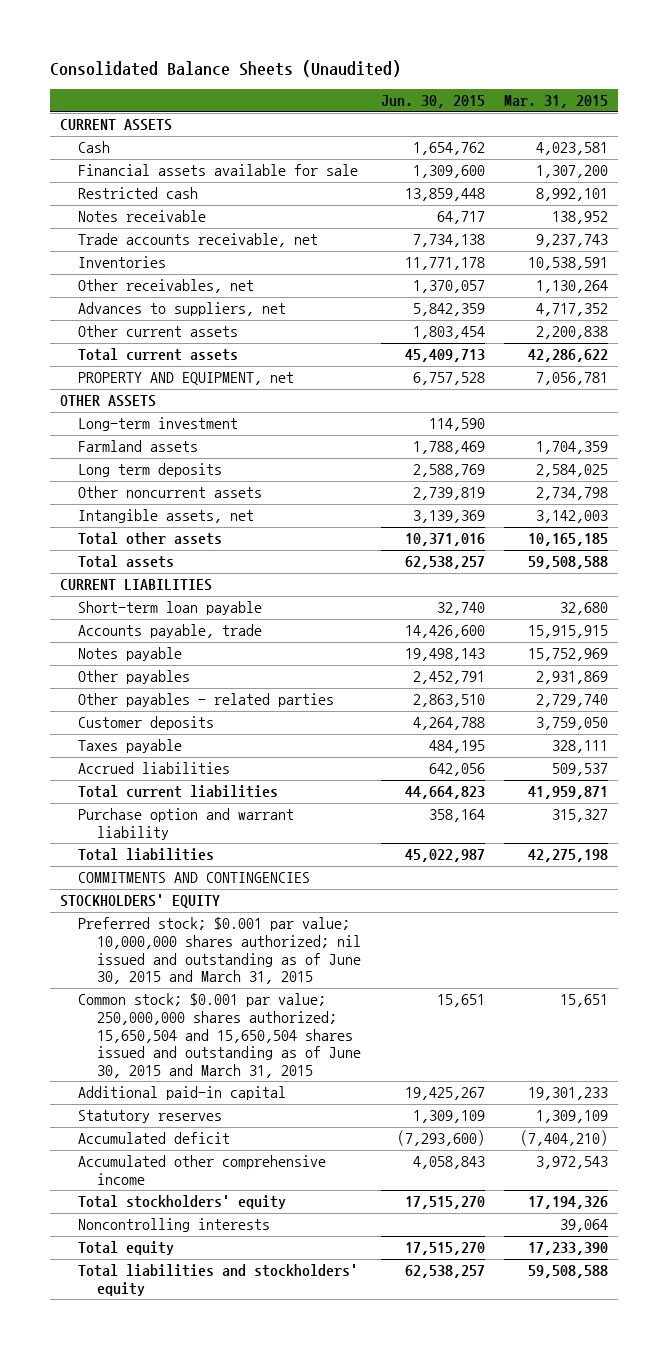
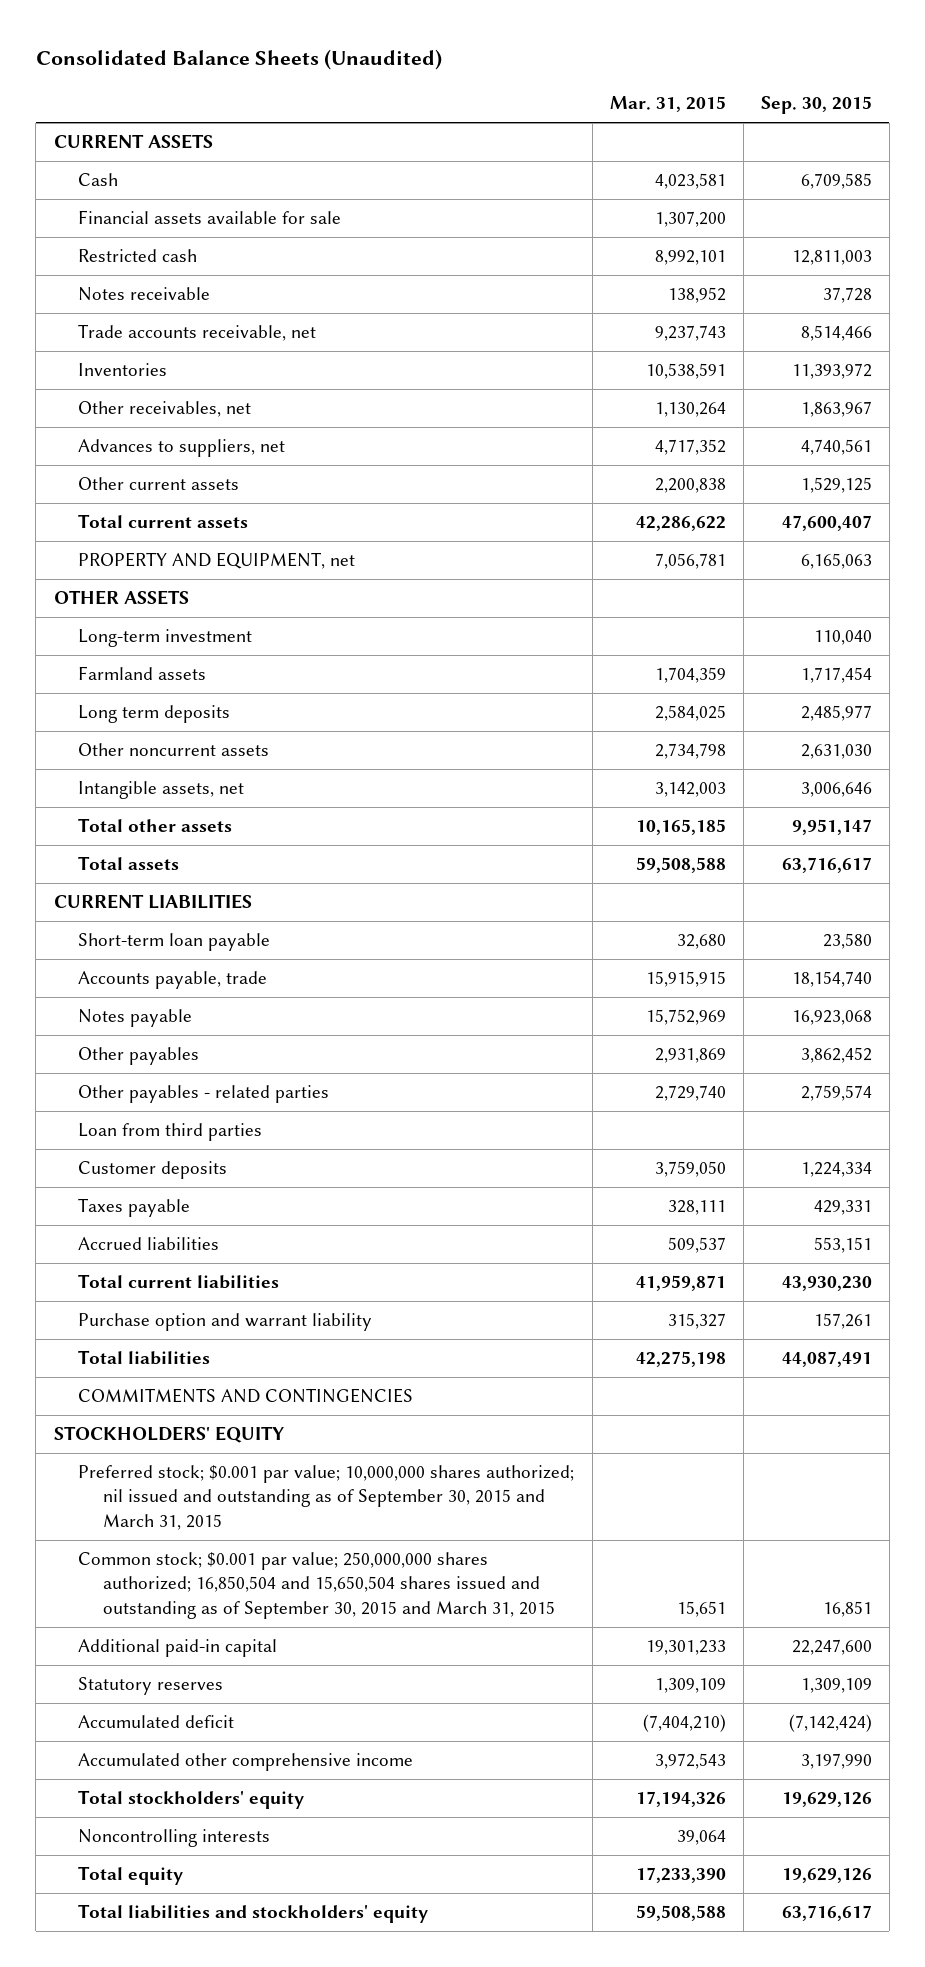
- | Jun. 30, 2015 | Mar. 31, 2015
+ | Mar. 31, 2015 | Sep. 30, 2015
+ Loan from third parties
- Preferred stock; $0.001 par value; 10,000,000 shares authorized; nil issued and outstanding as of June 30, 2015 and March 31, 2015
- Common stock; $0.001 par value; 250,000,000 shares authorized; 15,650,504 and 15,650,504 shares issued and outstanding as of June 30, 2015 and March 31, 2015 | 15,651 | 15,651
+ Preferred stock; $0.001 par value; 10,000,000 shares authorized; nil issued and outstanding as of September 30, 2015 and March 31, 2015
+ Common stock; $0.001 par value; 250,000,000 shares authorized; 16,850,504 and 15,650,504 shares issued and outstanding as of September 30, 2015 and March 31, 2015 | 15,651 | 16,851

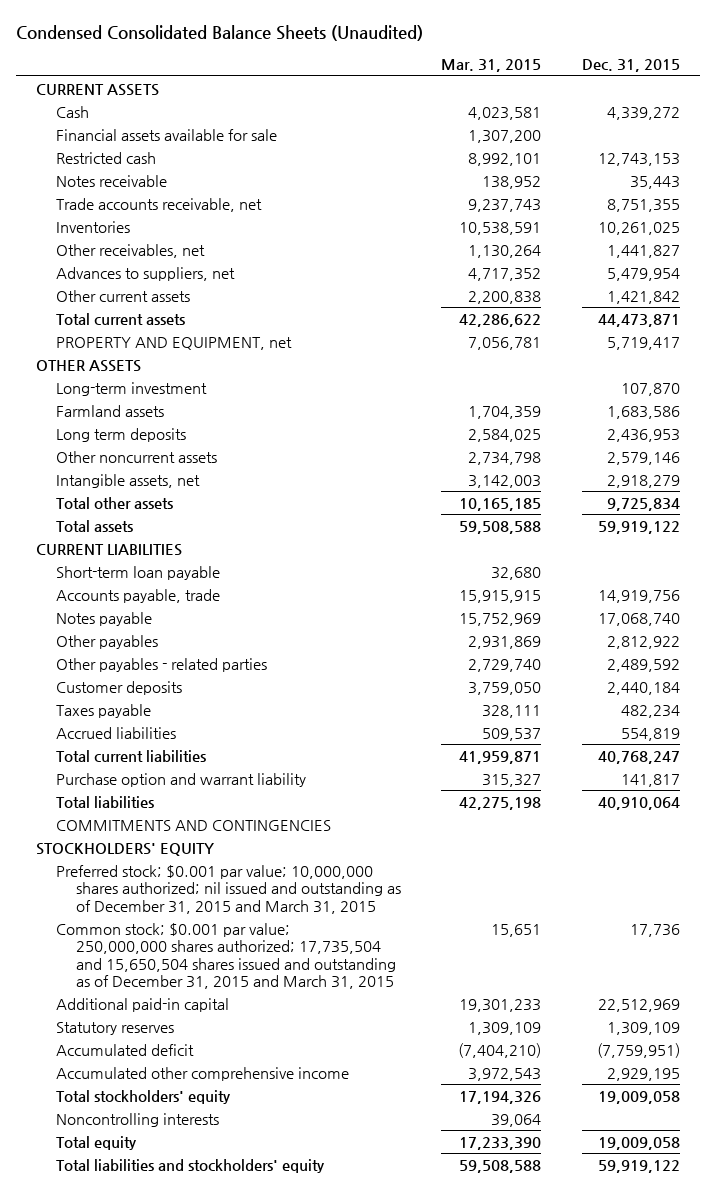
- Consolidated Balance Sheets (Unaudited)
+ Condensed Consolidated Balance Sheets (Unaudited)
- | Mar. 31, 2015 | Sep. 30, 2015
+ | Mar. 31, 2015 | Dec. 31, 2015
- Loan from third parties
- Preferred stock; $0.001 par value; 10,000,000 shares authorized; nil issued and outstanding as of September 30, 2015 and March 31, 2015
- Common stock; $0.001 par value; 250,000,000 shares authorized; 16,850,504 and 15,650,504 shares issued and outstanding as of September 30, 2015 and March 31, 2015 | 15,651 | 16,851
+ Preferred stock; $0.001 par value; 10,000,000 shares authorized; nil issued and outstanding as of December 31, 2015 and March 31, 2015
+ Common stock; $0.001 par value; 250,000,000 shares authorized; 17,735,504 and 15,650,504 shares issued and outstanding as of December 31, 2015 and March 31, 2015 | 15,651 | 17,736

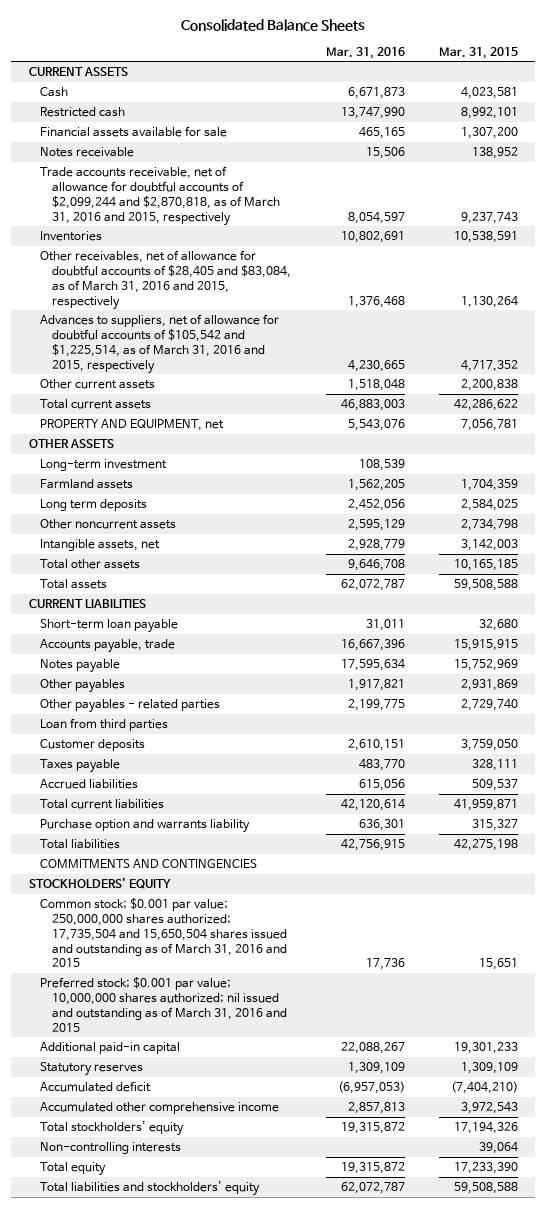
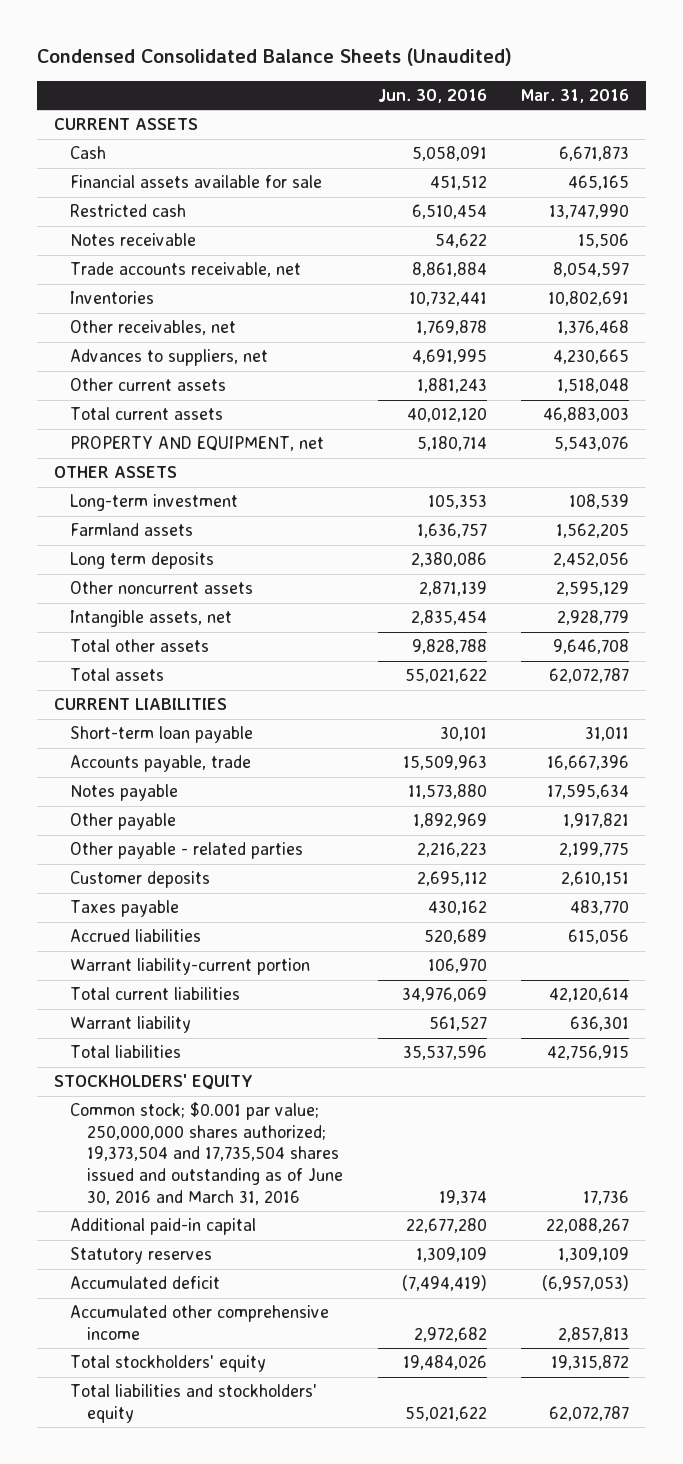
- Consolidated Balance Sheets
+ Condensed Consolidated Balance Sheets (Unaudited)
- | Mar. 31, 2016 | Mar. 31, 2015
+ | Jun. 30, 2016 | Mar. 31, 2016
moved down: Restricted cash | 6,510,454 | 13,747,990
- Trade accounts receivable, net of allowance for doubtful accounts of $2,099,244 and $2,870,818, as of March 31, 2016 and 2015, respectively | 8,054,597 | 9,237,743
+ Trade accounts receivable, net | 8,861,884 | 8,054,597
- Other receivables, net of allowance for doubtful accounts of $28,405 and $83,084, as of March 31, 2016 and 2015, respectively | 1,376,468 | 1,130,264
- Advances to suppliers, net of allowance for doubtful accounts of $105,542 and $1,225,514, as of March 31, 2016 and 2015, respectively | 4,230,665 | 4,717,352
+ Other receivables, net | 1,769,878 | 1,376,468
+ Advances to suppliers, net | 4,691,995 | 4,230,665
- Other payables | 1,917,821 | 2,931,869
- Other payables - related parties | 2,199,775 | 2,729,740
- Loan from third parties
+ Other payable | 1,892,969 | 1,917,821
+ Other payable - related parties | 2,216,223 | 2,199,775
+ Warrant liability-current portion | 106,970 |
- Purchase option and warrants liability | 636,301 | 315,327
+ Warrant liability | 561,527 | 636,301
- COMMITMENTS AND CONTINGENCIES
- Common stock; $0.001 par value; 250,000,000 shares authorized; 17,735,504 and 15,650,504 shares issued and outstanding as of March 31, 2016 and 2015 | 17,736 | 15,651
- Preferred stock; $0.001 par value; 10,000,000 shares authorized; nil issued and outstanding as of March 31, 2016 and 2015
+ Common stock; $0.001 par value; 250,000,000 shares authorized; 19,373,504 and 17,735,504 shares issued and outstanding as of June 30, 2016 and March 31, 2016 | 19,374 | 17,736
- Non-controlling interests | | 39,064
- Total equity | 19,315,872 | 17,233,390

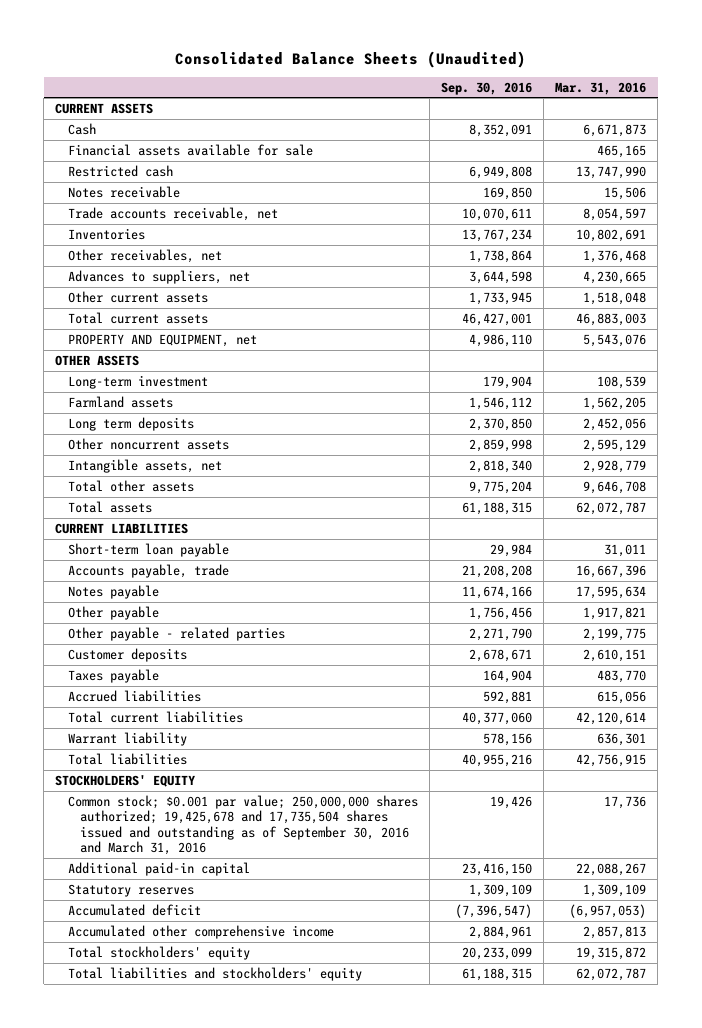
- Condensed Consolidated Balance Sheets (Unaudited)
+ Consolidated Balance Sheets (Unaudited)
- | Jun. 30, 2016 | Mar. 31, 2016
+ | Sep. 30, 2016 | Mar. 31, 2016
- Warrant liability-current portion | 106,970 |
- Common stock; $0.001 par value; 250,000,000 shares authorized; 19,373,504 and 17,735,504 shares issued and outstanding as of June 30, 2016 and March 31, 2016 | 19,374 | 17,736
+ Common stock; $0.001 par value; 250,000,000 shares authorized; 19,425,678 and 17,735,504 shares issued and outstanding as of September 30, 2016 and March 31, 2016 | 19,426 | 17,736

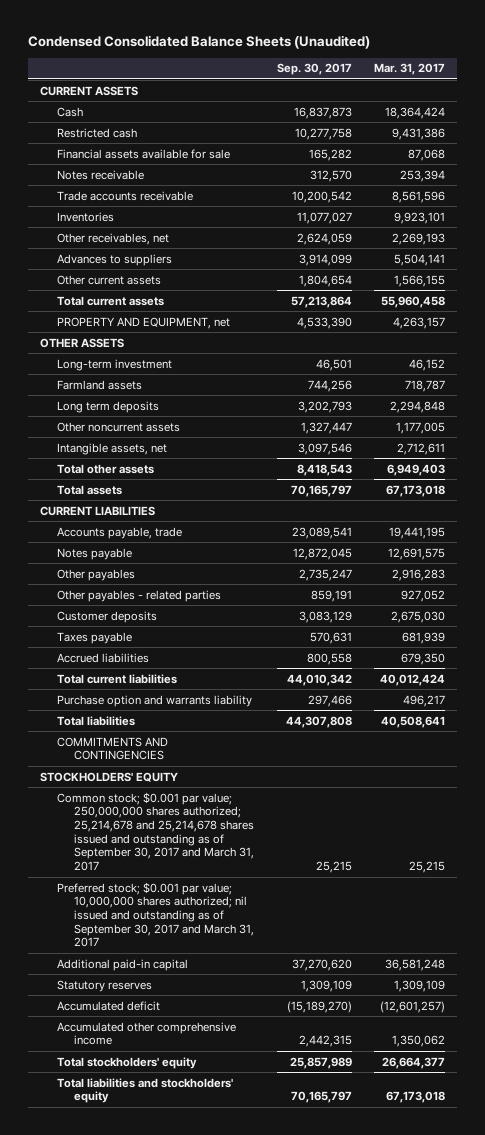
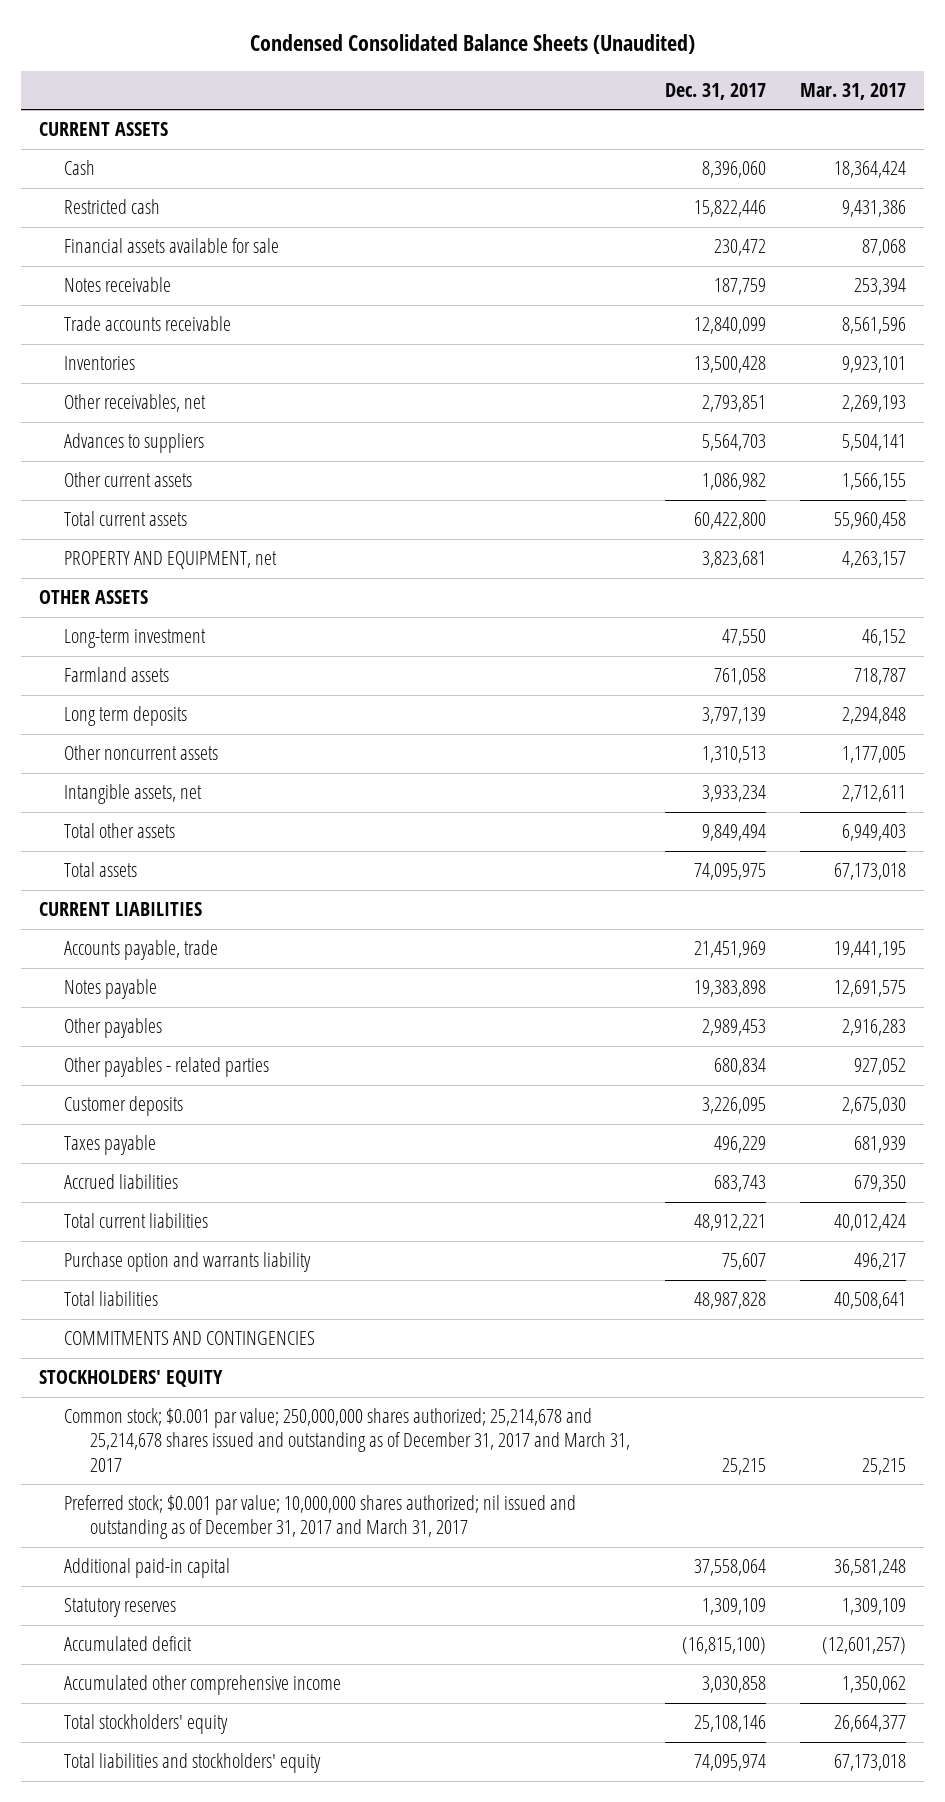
- | Sep. 30, 2017 | Mar. 31, 2017
+ | Dec. 31, 2017 | Mar. 31, 2017
- Common stock; $0.001 par value; 250,000,000 shares authorized; 25,214,678 and 25,214,678 shares issued and outstanding as of September 30, 2017 and March 31, 2017 | 25,215 | 25,215
- Preferred stock; $0.001 par value; 10,000,000 shares authorized; nil issued and outstanding as of September 30, 2017 and March 31, 2017
+ Common stock; $0.001 par value; 250,000,000 shares authorized; 25,214,678 and 25,214,678 shares issued and outstanding as of December 31, 2017 and March 31, 2017 | 25,215 | 25,215
+ Preferred stock; $0.001 par value; 10,000,000 shares authorized; nil issued and outstanding as of December 31, 2017 and March 31, 2017

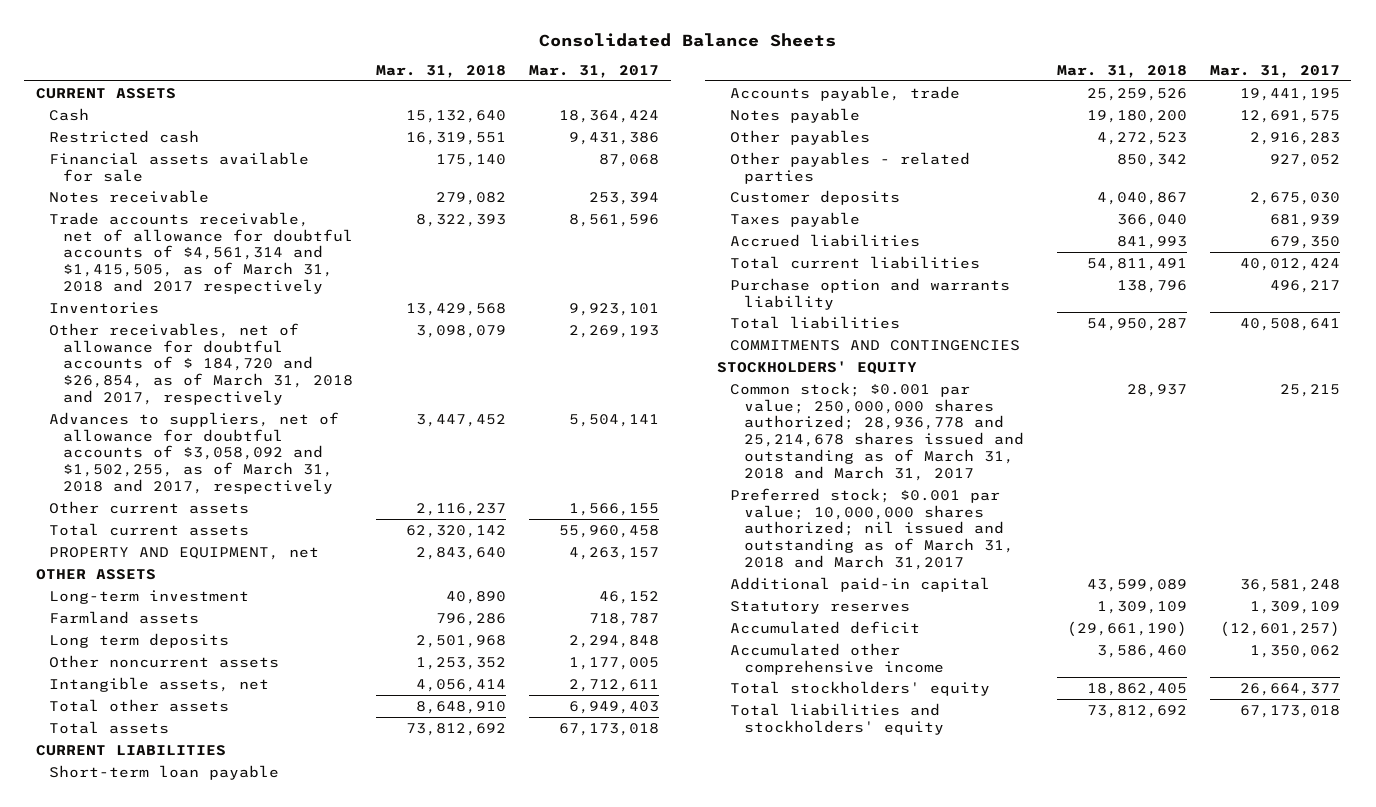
- Condensed Consolidated Balance Sheets (Unaudited)
+ Consolidated Balance Sheets
- | Dec. 31, 2017 | Mar. 31, 2017
+ | Mar. 31, 2018 | Mar. 31, 2017
- Trade accounts receivable | 12,840,099 | 8,561,596
+ Trade accounts receivable, net of allowance for doubtful accounts of $4,561,314 and $1,415,505, as of March 31, 2018 and 2017 respectively | 8,322,393 | 8,561,596
- Other receivables, net | 2,793,851 | 2,269,193
- Advances to suppliers | 5,564,703 | 5,504,141
+ Other receivables, net of allowance for doubtful accounts of $ 184,720 and $26,854, as of March 31, 2018 and 2017, respectively | 3,098,079 | 2,269,193
+ Advances to suppliers, net of allowance for doubtful accounts of $3,058,092 and $1,502,255, as of March 31, 2018 and 2017, respectively | 3,447,452 | 5,504,141
+ Short-term loan payable
- Common stock; $0.001 par value; 250,000,000 shares authorized; 25,214,678 and 25,214,678 shares issued and outstanding as of December 31, 2017 and March 31, 2017 | 25,215 | 25,215
- Preferred stock; $0.001 par value; 10,000,000 shares authorized; nil issued and outstanding as of December 31, 2017 and March 31, 2017
+ Common stock; $0.001 par value; 250,000,000 shares authorized; 28,936,778 and 25,214,678 shares issued and outstanding as of March 31, 2018 and March 31, 2017 | 28,937 | 25,215
+ Preferred stock; $0.001 par value; 10,000,000 shares authorized; nil issued and outstanding as of March 31, 2018 and March 31,2017

